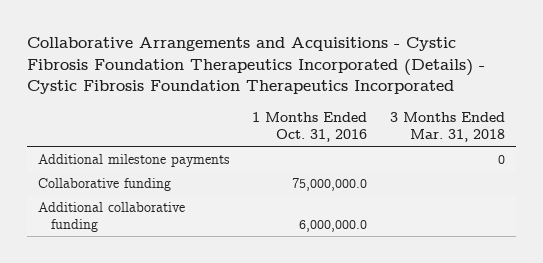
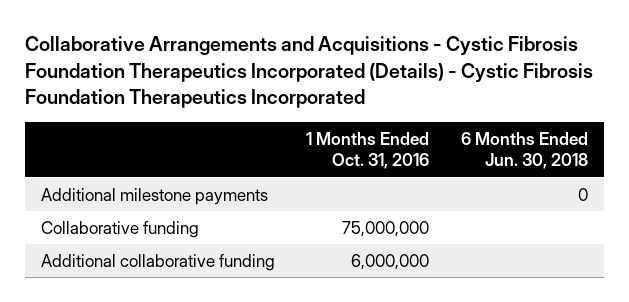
- | 1 Months Ended Oct. 31, 2016 | 3 Months Ended Mar. 31, 2018
+ | 1 Months Ended Oct. 31, 2016 | 6 Months Ended Jun. 30, 2018
- Collaborative funding | 75,000,000.0 |
- Additional collaborative funding | 6,000,000.0 |
+ Collaborative funding | 75,000,000 |
+ Additional collaborative funding | 6,000,000 |

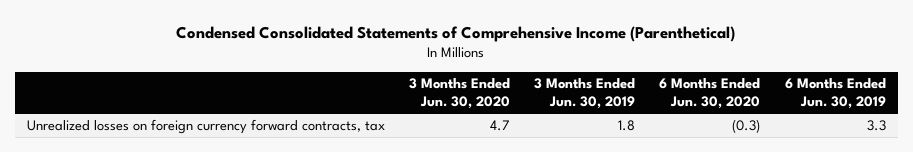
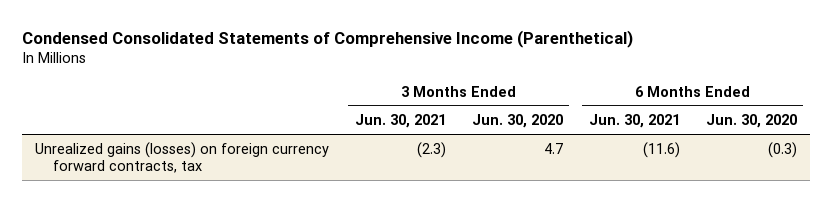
- | 3 Months Ended Jun. 30, 2020 | 3 Months Ended Jun. 30, 2019 | 6 Months Ended Jun. 30, 2020 | 6 Months Ended Jun. 30, 2019
+ | 3 Months Ended Jun. 30, 2021 | 3 Months Ended Jun. 30, 2020 | 6 Months Ended Jun. 30, 2021 | 6 Months Ended Jun. 30, 2020
- Unrealized losses on foreign currency forward contracts, tax | 4.7 | 1.8 | (0.3) | 3.3
+ Unrealized gains (losses) on foreign currency forward contracts, tax | (2.3) | 4.7 | (11.6) | (0.3)

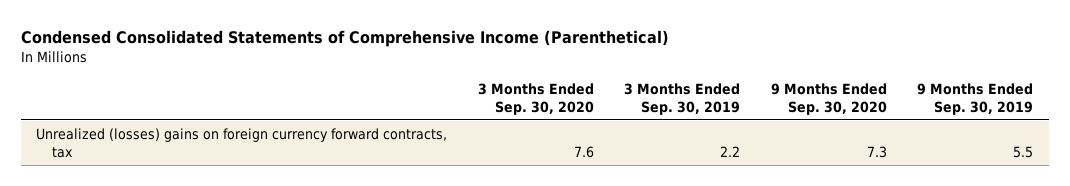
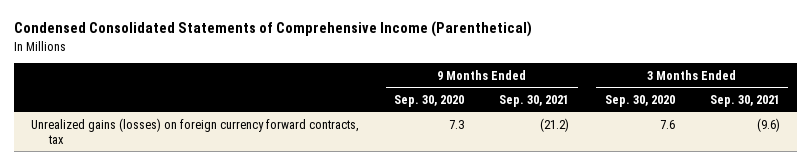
- | 3 Months Ended Sep. 30, 2020 | 3 Months Ended Sep. 30, 2019 | 9 Months Ended Sep. 30, 2020 | 9 Months Ended Sep. 30, 2019
+ | 9 Months Ended Sep. 30, 2020 | 9 Months Ended Sep. 30, 2021 | 3 Months Ended Sep. 30, 2020 | 3 Months Ended Sep. 30, 2021
- Unrealized (losses) gains on foreign currency forward contracts, tax | 7.6 | 2.2 | 7.3 | 5.5
+ Unrealized gains (losses) on foreign currency forward contracts, tax | 7.3 | (21.2) | 7.6 | (9.6)

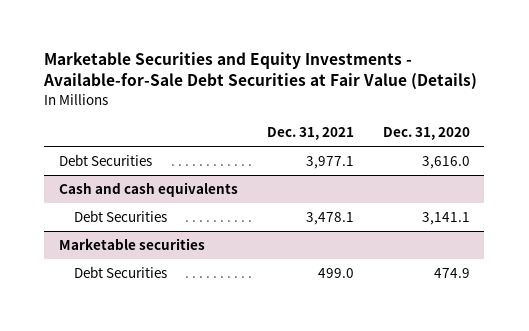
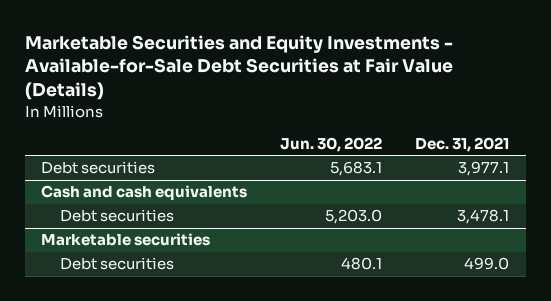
- | Dec. 31, 2021 | Dec. 31, 2020
+ | Jun. 30, 2022 | Dec. 31, 2021
- Debt Securities | 3,977.1 | 3,616.0
+ Debt securities | 5,683.1 | 3,977.1
@ Cash and cash equivalents
- Debt Securities | 3,478.1 | 3,141.1
+ Debt securities | 5,203.0 | 3,478.1
@ Marketable securities
- Debt Securities | 499.0 | 474.9
+ Debt securities | 480.1 | 499.0

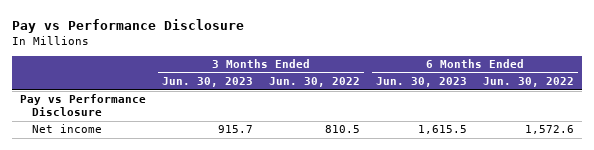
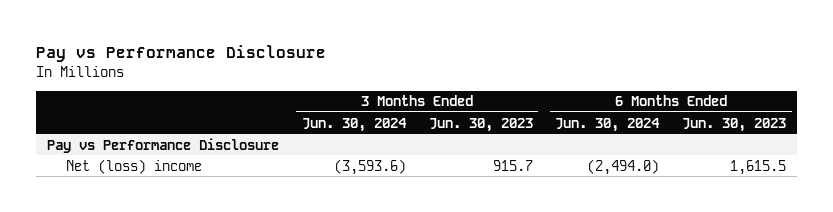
- | 3 Months Ended Jun. 30, 2023 | 3 Months Ended Jun. 30, 2022 | 6 Months Ended Jun. 30, 2023 | 6 Months Ended Jun. 30, 2022
+ | 3 Months Ended Jun. 30, 2024 | 3 Months Ended Jun. 30, 2023 | 6 Months Ended Jun. 30, 2024 | 6 Months Ended Jun. 30, 2023
- Net income | 915.7 | 810.5 | 1,615.5 | 1,572.6
+ Net (loss) income | (3,593.6) | 915.7 | (2,494.0) | 1,615.5

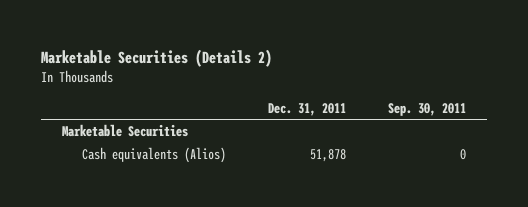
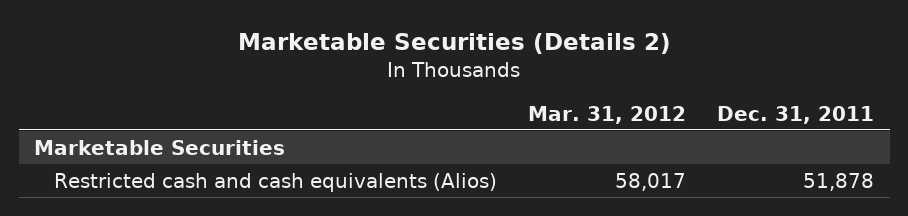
- | Dec. 31, 2011 | Sep. 30, 2011
+ | Mar. 31, 2012 | Dec. 31, 2011
- Cash equivalents (Alios) | 51,878 | 0
+ Restricted cash and cash equivalents (Alios) | 58,017 | 51,878

